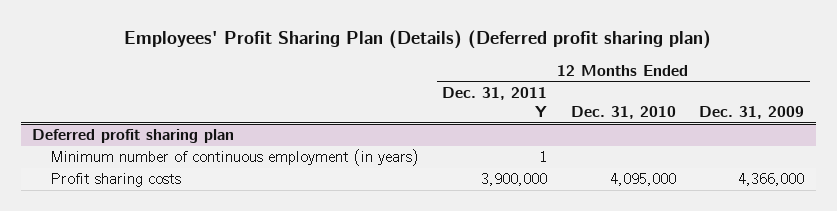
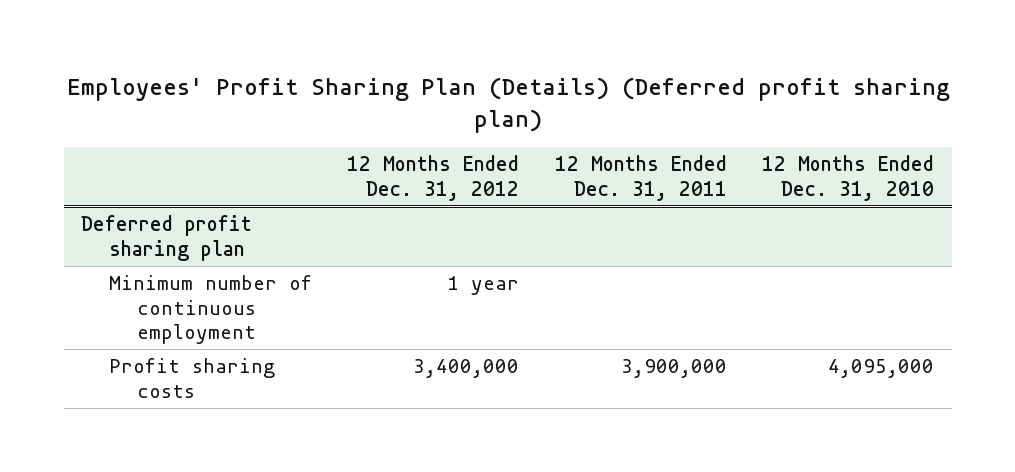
- | 12 Months Ended Dec. 31, 2011 Y | 12 Months Ended Dec. 31, 2010 | 12 Months Ended Dec. 31, 2009
+ | 12 Months Ended Dec. 31, 2012 | 12 Months Ended Dec. 31, 2011 | 12 Months Ended Dec. 31, 2010
@ Deferred profit sharing plan
- Minimum number of continuous employment (in years) | 1 | |
+ Minimum number of continuous employment | 1 year | |

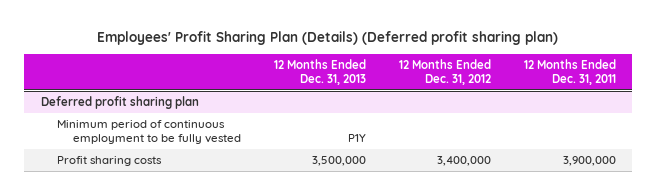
- | 12 Months Ended Dec. 31, 2012 | 12 Months Ended Dec. 31, 2011 | 12 Months Ended Dec. 31, 2010
+ | 12 Months Ended Dec. 31, 2013 | 12 Months Ended Dec. 31, 2012 | 12 Months Ended Dec. 31, 2011
@ Deferred profit sharing plan
- Minimum number of continuous employment | 1 year | |
+ Minimum period of continuous employment to be fully vested | P1Y | |

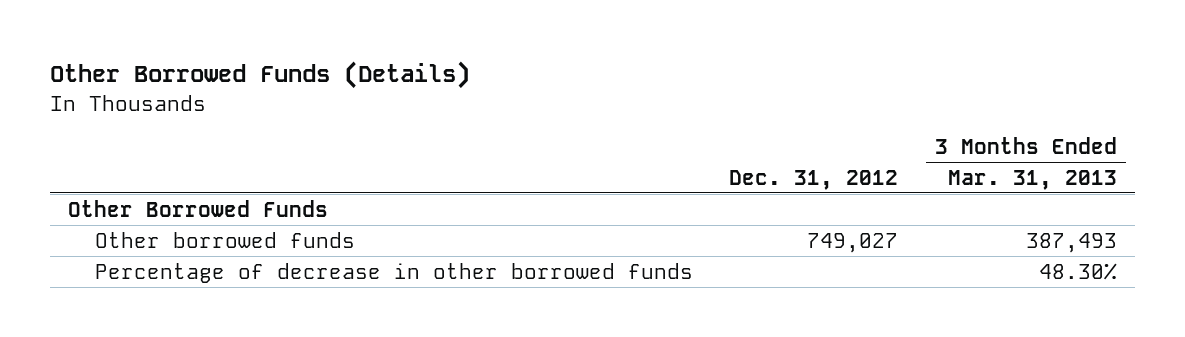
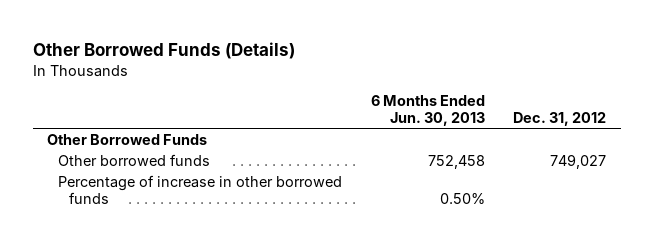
- | Dec. 31, 2012 | 3 Months Ended Mar. 31, 2013
+ | 6 Months Ended Jun. 30, 2013 | Dec. 31, 2012
- Percentage of decrease in other borrowed funds | | 48.30%
+ Percentage of increase in other borrowed funds | 0.50% |

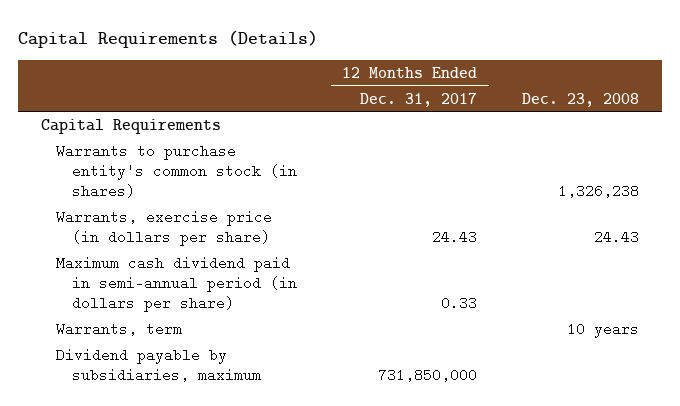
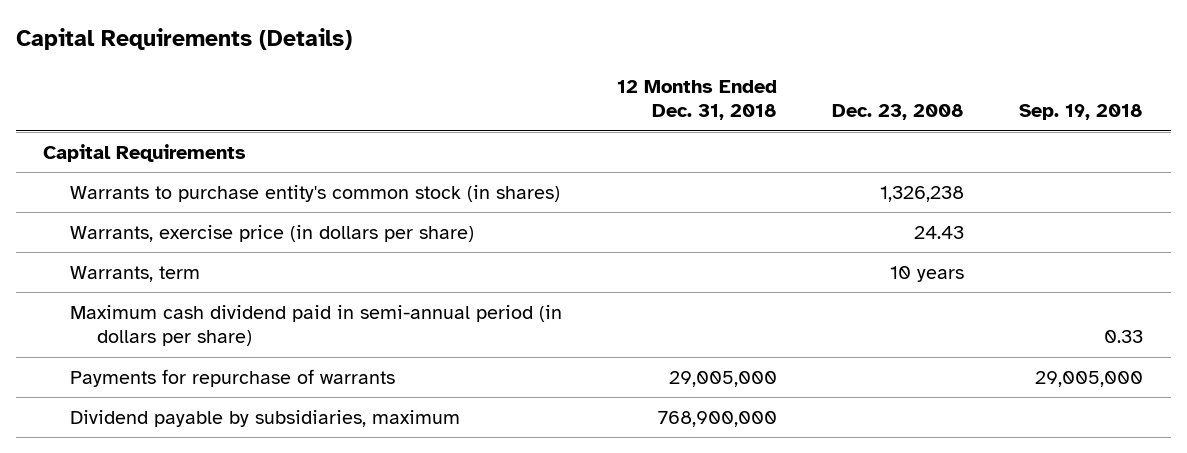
- | 12 Months Ended Dec. 31, 2017 | Dec. 23, 2008
+ | 12 Months Ended Dec. 31, 2018 | Dec. 23, 2008 | Sep. 19, 2018
moved down: Maximum cash dividend paid in semi-annual period (in dollars per share) | | | 0.33
+ Payments for repurchase of warrants | 29,005,000 | | 29,005,000

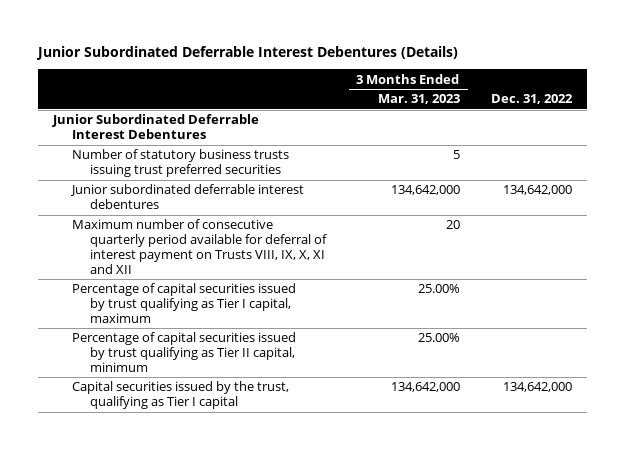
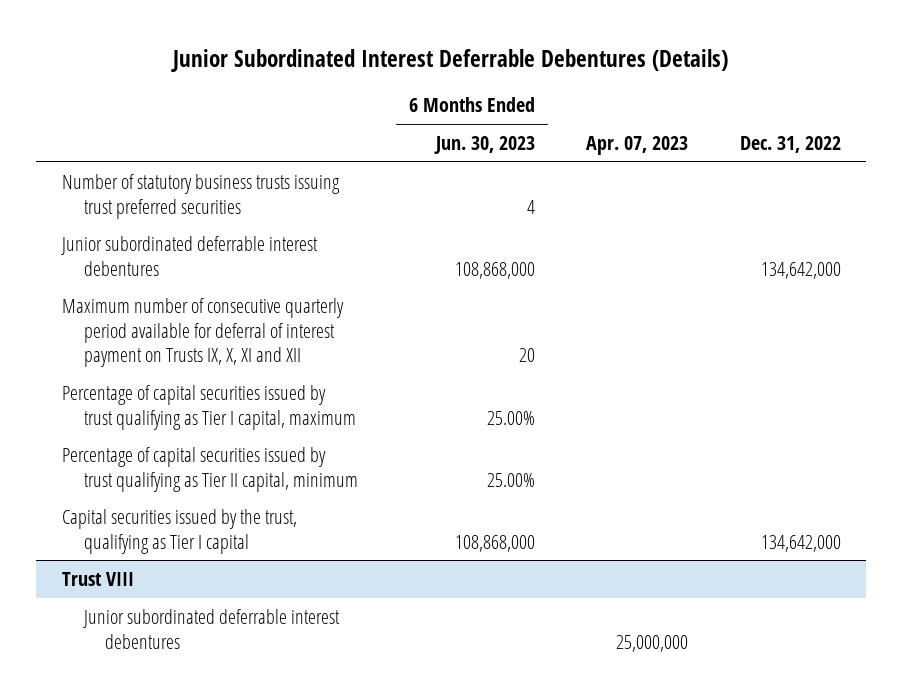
- Junior Subordinated Deferrable Interest Debentures (Details)
+ Junior Subordinated Interest Deferrable Debentures (Details)
- | 3 Months Ended Mar. 31, 2023 | Dec. 31, 2022
+ | 6 Months Ended Jun. 30, 2023 | Apr. 07, 2023 | Dec. 31, 2022
- Junior Subordinated Deferrable Interest Debentures
- Maximum number of consecutive quarterly period available for deferral of interest payment on Trusts VIII, IX, X, XI and XII | 20 |
+ Maximum number of consecutive quarterly period available for deferral of interest payment on Trusts IX, X, XI and XII | 20 | |
+ Trust VIII
+ Junior subordinated deferrable interest debentures | | 25,000,000 |

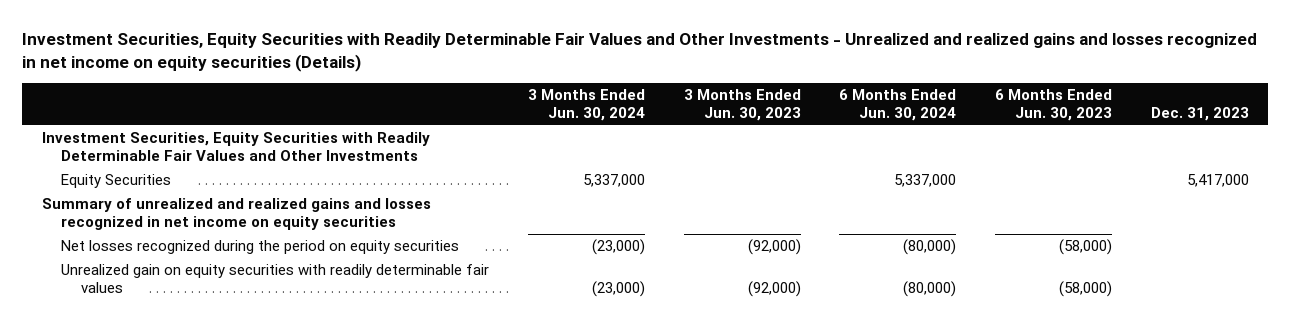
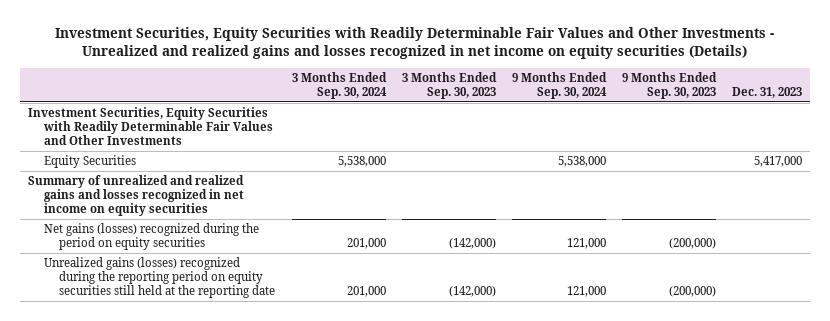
- | 3 Months Ended Jun. 30, 2024 | 3 Months Ended Jun. 30, 2023 | 6 Months Ended Jun. 30, 2024 | 6 Months Ended Jun. 30, 2023 | Dec. 31, 2023
+ | 3 Months Ended Sep. 30, 2024 | 3 Months Ended Sep. 30, 2023 | 9 Months Ended Sep. 30, 2024 | 9 Months Ended Sep. 30, 2023 | Dec. 31, 2023
- Net losses recognized during the period on equity securities | (23,000) | (92,000) | (80,000) | (58,000) |
- Unrealized gain on equity securities with readily determinable fair values | (23,000) | (92,000) | (80,000) | (58,000) |
+ Net gains (losses) recognized during the period on equity securities | 201,000 | (142,000) | 121,000 | (200,000) |
+ Unrealized gains (losses) recognized during the reporting period on equity securities still held at the reporting date | 201,000 | (142,000) | 121,000 | (200,000) |

